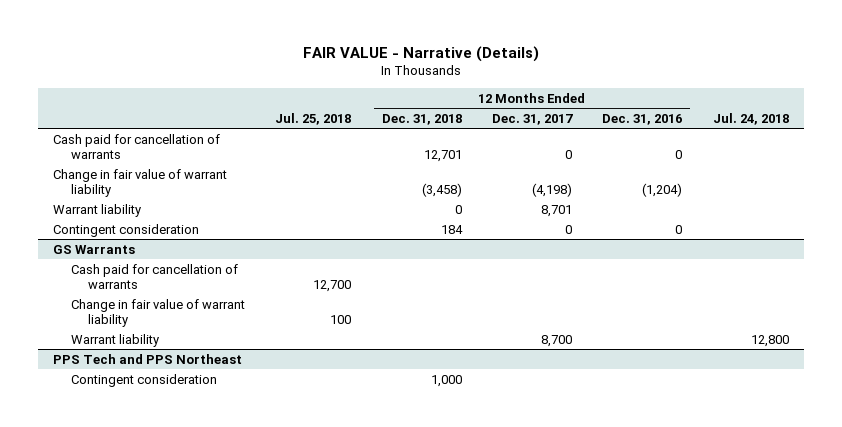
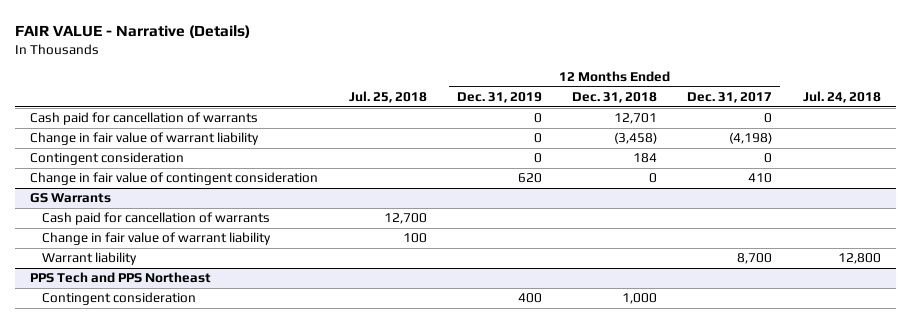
- | Jul. 25, 2018 | 12 Months Ended Dec. 31, 2018 | 12 Months Ended Dec. 31, 2017 | 12 Months Ended Dec. 31, 2016 | Jul. 24, 2018
+ | Jul. 25, 2018 | 12 Months Ended Dec. 31, 2019 | 12 Months Ended Dec. 31, 2018 | 12 Months Ended Dec. 31, 2017 | Jul. 24, 2018
- Warrant liability | | 0 | 8,701 | |
+ Change in fair value of contingent consideration | | 620 | 0 | 410 |

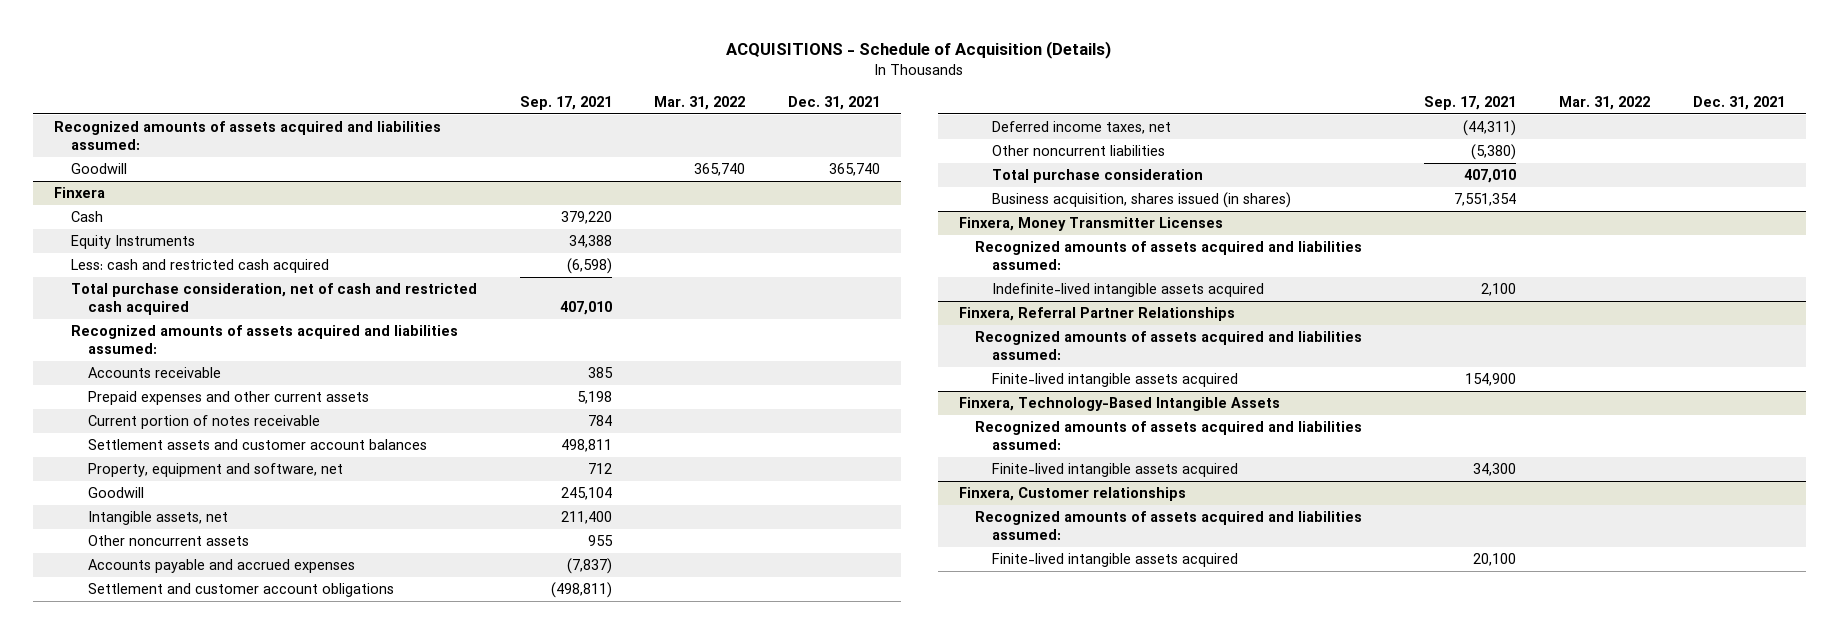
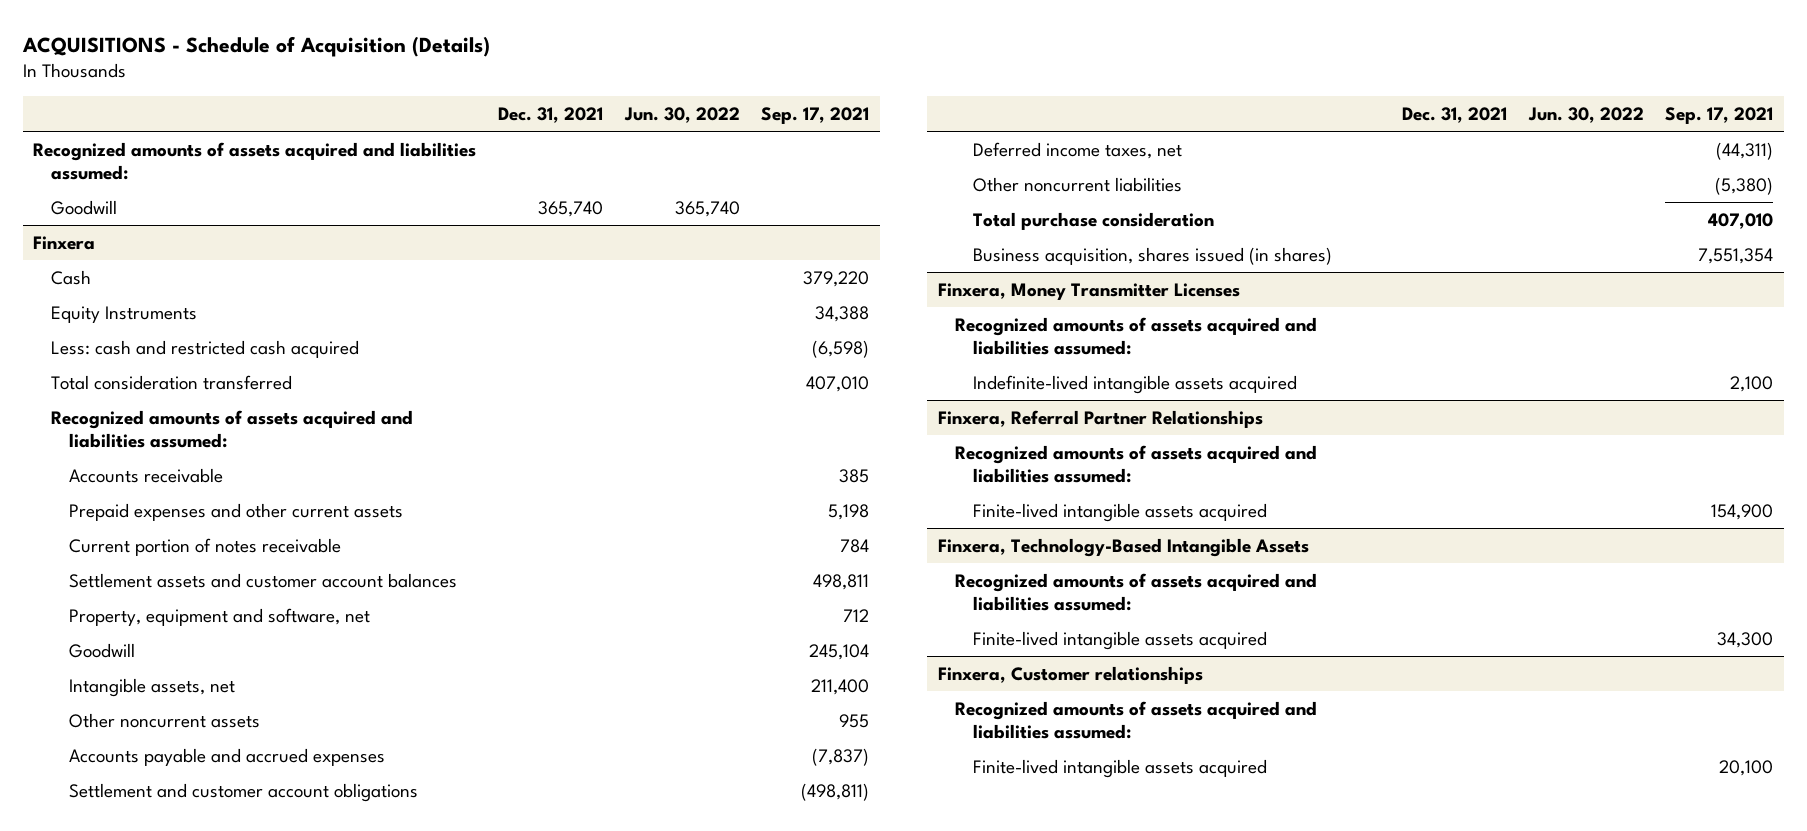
- | Sep. 17, 2021 | Mar. 31, 2022 | Dec. 31, 2021
+ | Dec. 31, 2021 | Jun. 30, 2022 | Sep. 17, 2021
@ Finxera
- Total purchase consideration, net of cash and restricted cash acquired | 407,010 | |
+ Total consideration transferred | | | 407,010

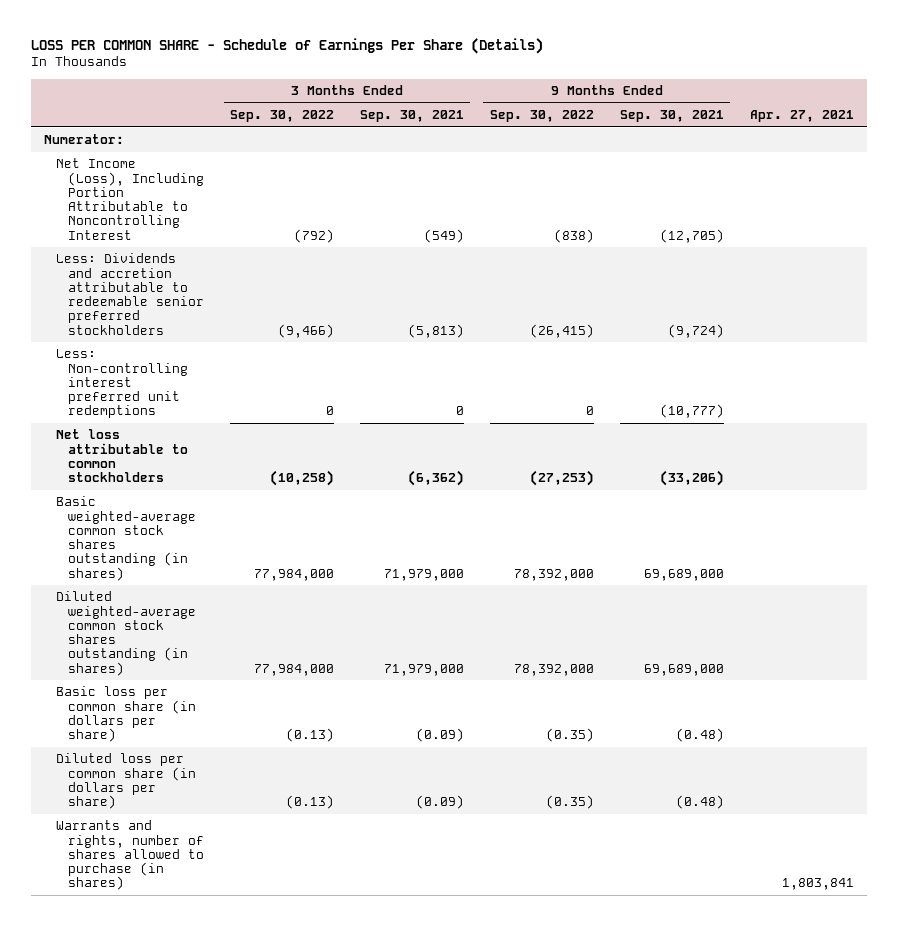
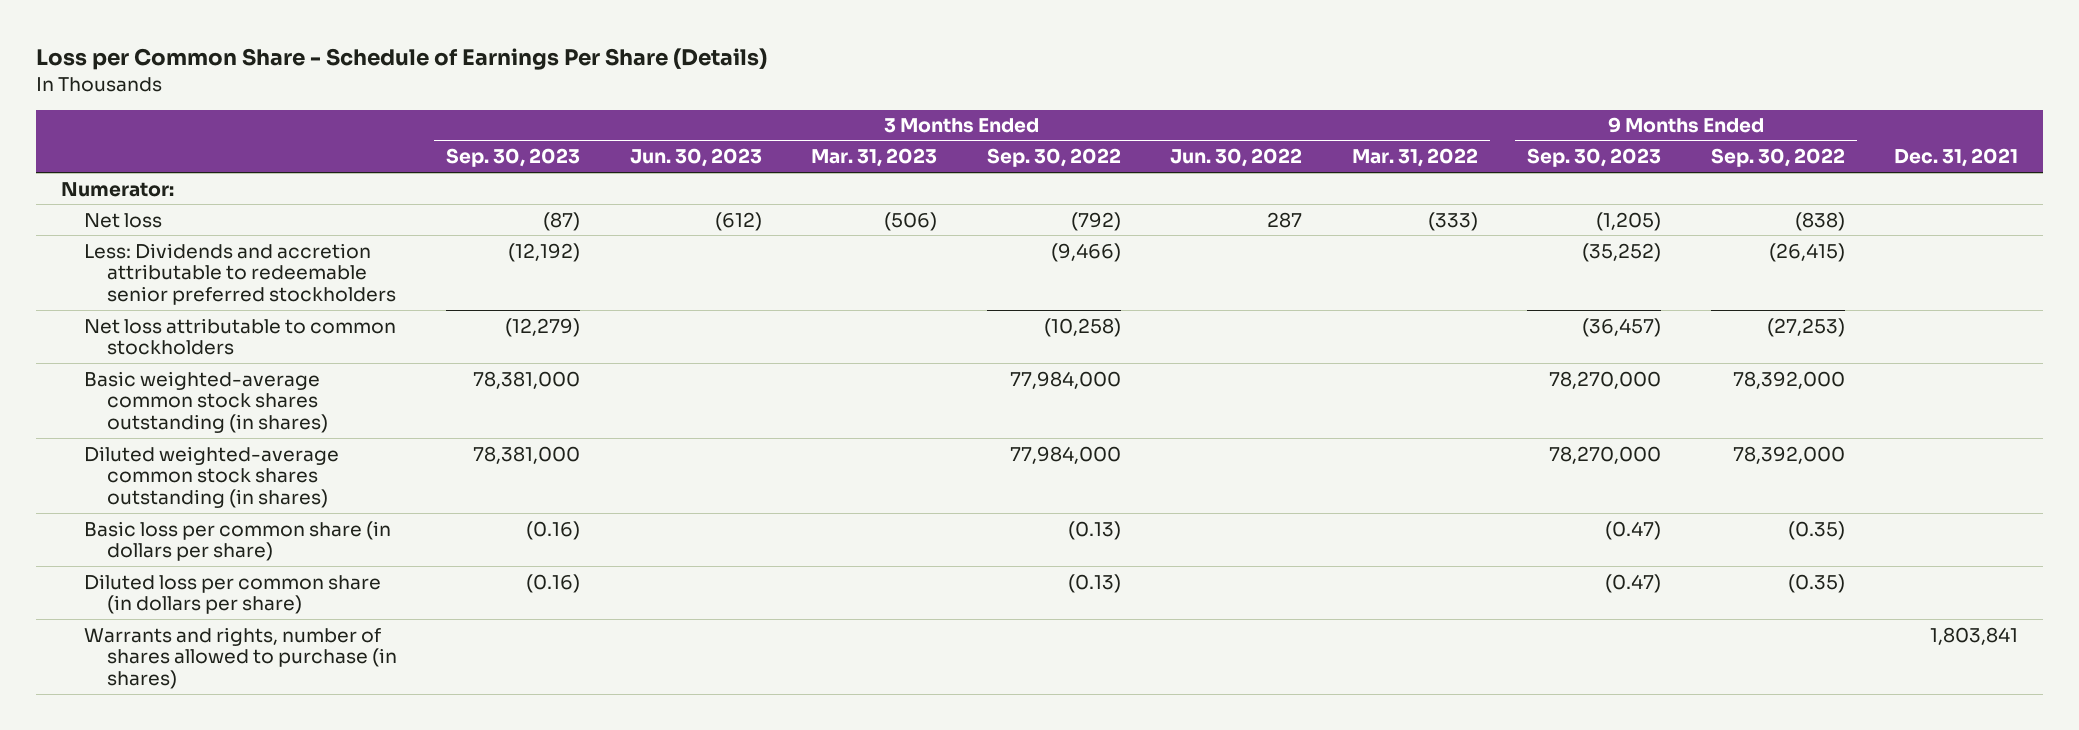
- LOSS PER COMMON SHARE - Schedule of Earnings Per Share (Details)
+ Loss per Common Share - Schedule of Earnings Per Share (Details)
- | 3 Months Ended Sep. 30, 2022 | 3 Months Ended Sep. 30, 2021 | 9 Months Ended Sep. 30, 2022 | 9 Months Ended Sep. 30, 2021 | Apr. 27, 2021
+ | 3 Months Ended Sep. 30, 2023 | 3 Months Ended Jun. 30, 2023 | 3 Months Ended Mar. 31, 2023 | 3 Months Ended Sep. 30, 2022 | 3 Months Ended Jun. 30, 2022 | 3 Months Ended Mar. 31, 2022 | 9 Months Ended Sep. 30, 2023 | 9 Months Ended Sep. 30, 2022 | Dec. 31, 2021
- Net Income (Loss), Including Portion Attributable to Noncontrolling Interest | (792) | (549) | (838) | (12,705) |
+ Net loss | (87) | (612) | (506) | (792) | 287 | (333) | (1,205) | (838) |
- Less: Non-controlling interest preferred unit redemptions | 0 | 0 | 0 | (10,777) |

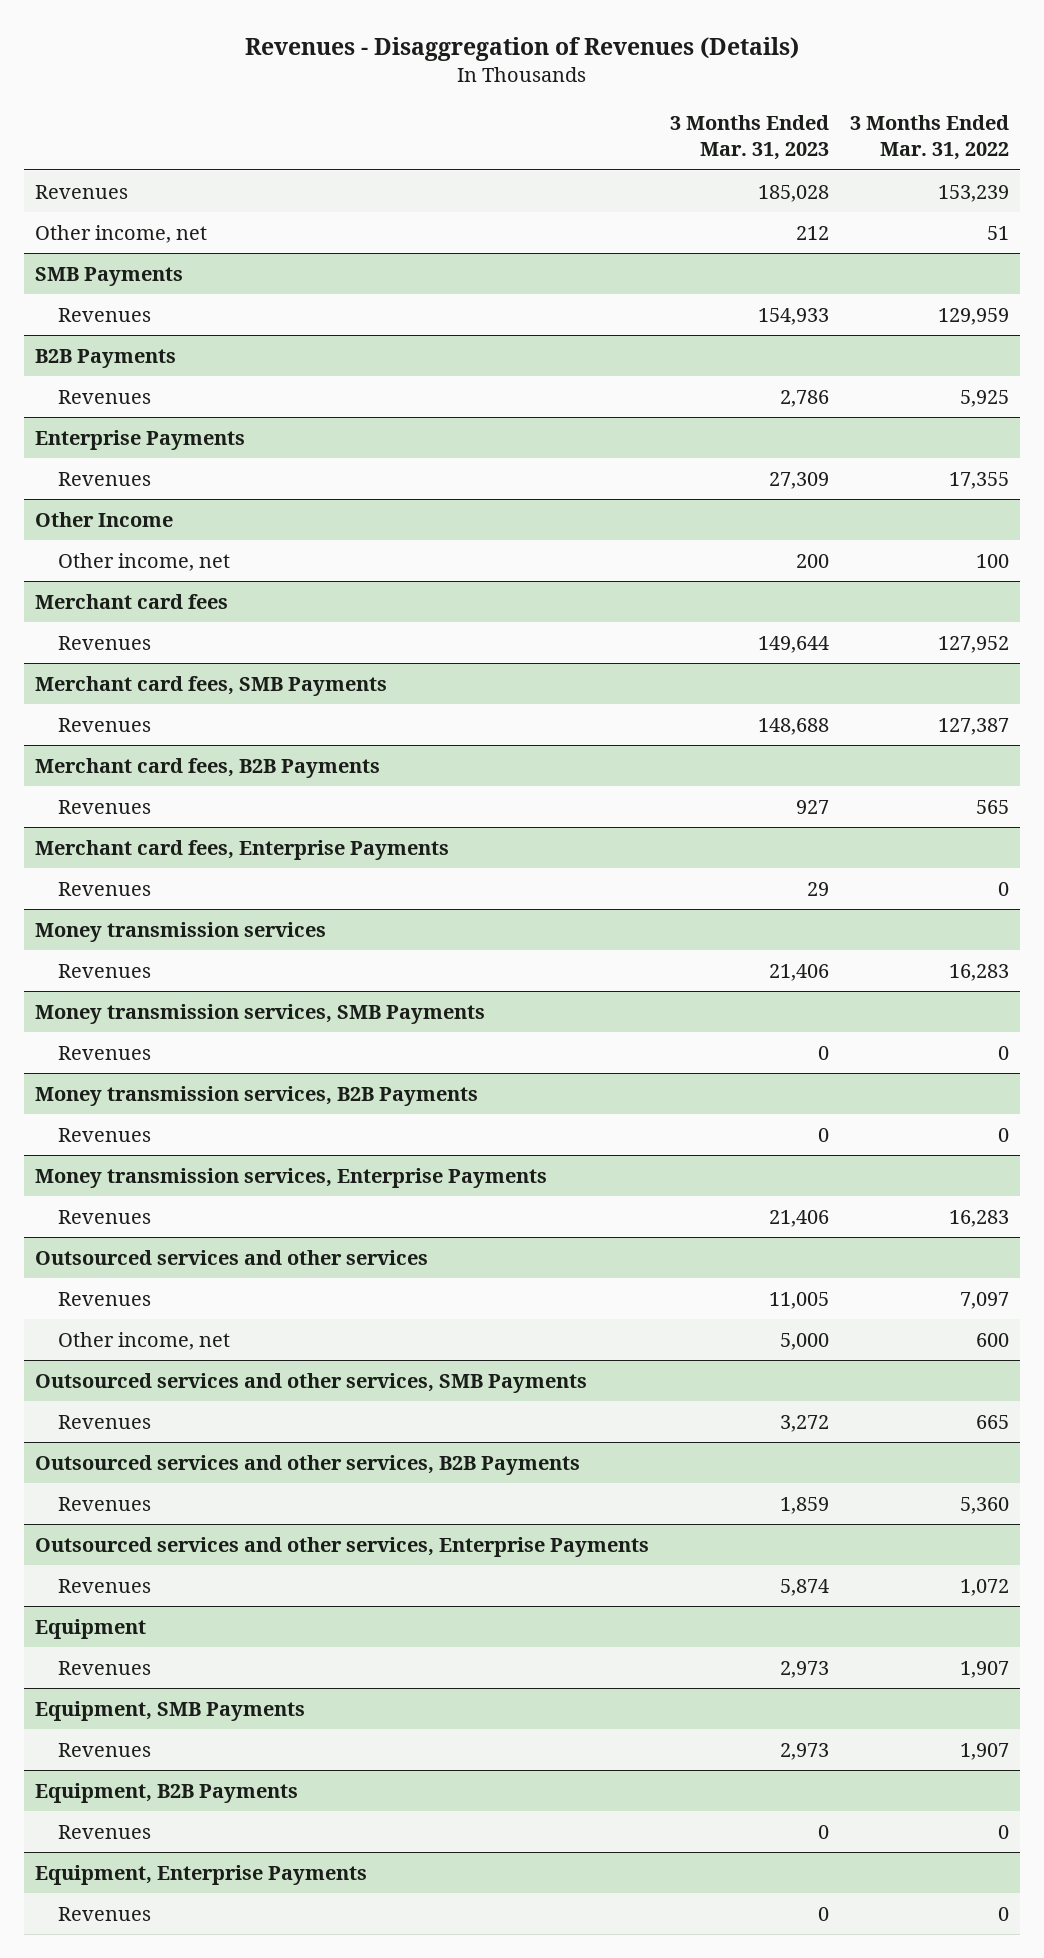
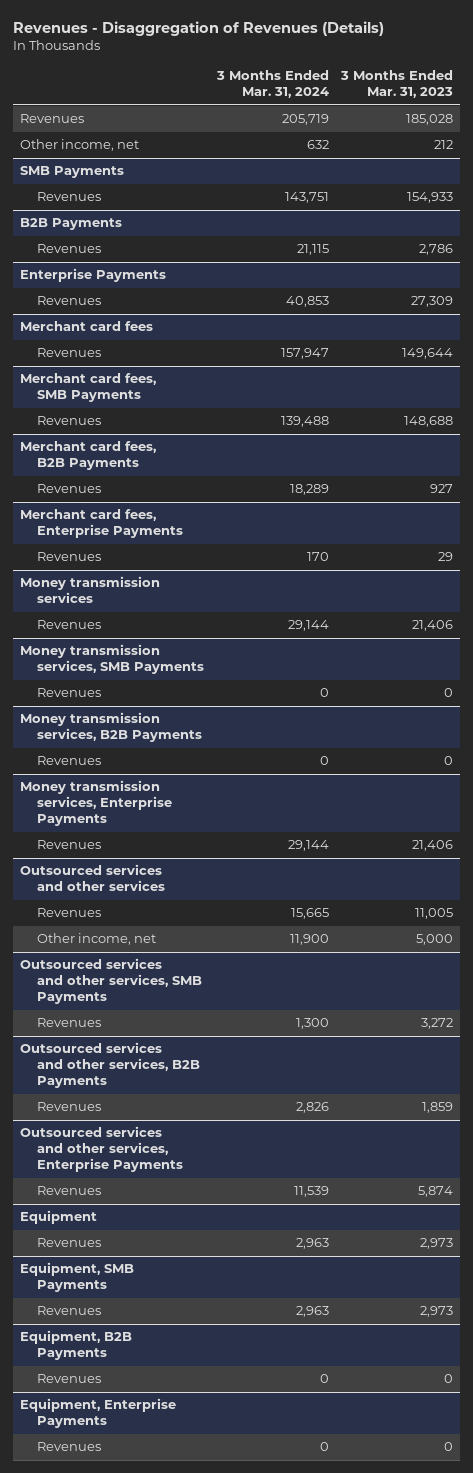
- | 3 Months Ended Mar. 31, 2023 | 3 Months Ended Mar. 31, 2022
+ | 3 Months Ended Mar. 31, 2024 | 3 Months Ended Mar. 31, 2023
- Other Income
- Other income, net | 200 | 100

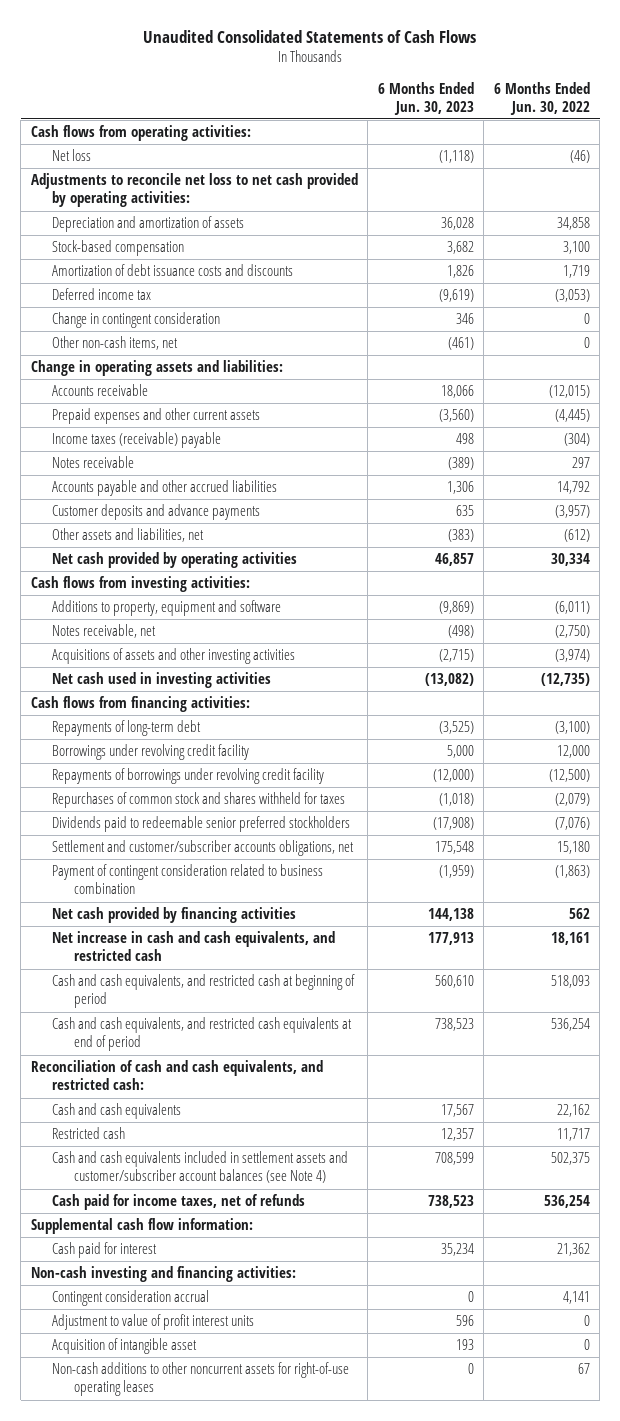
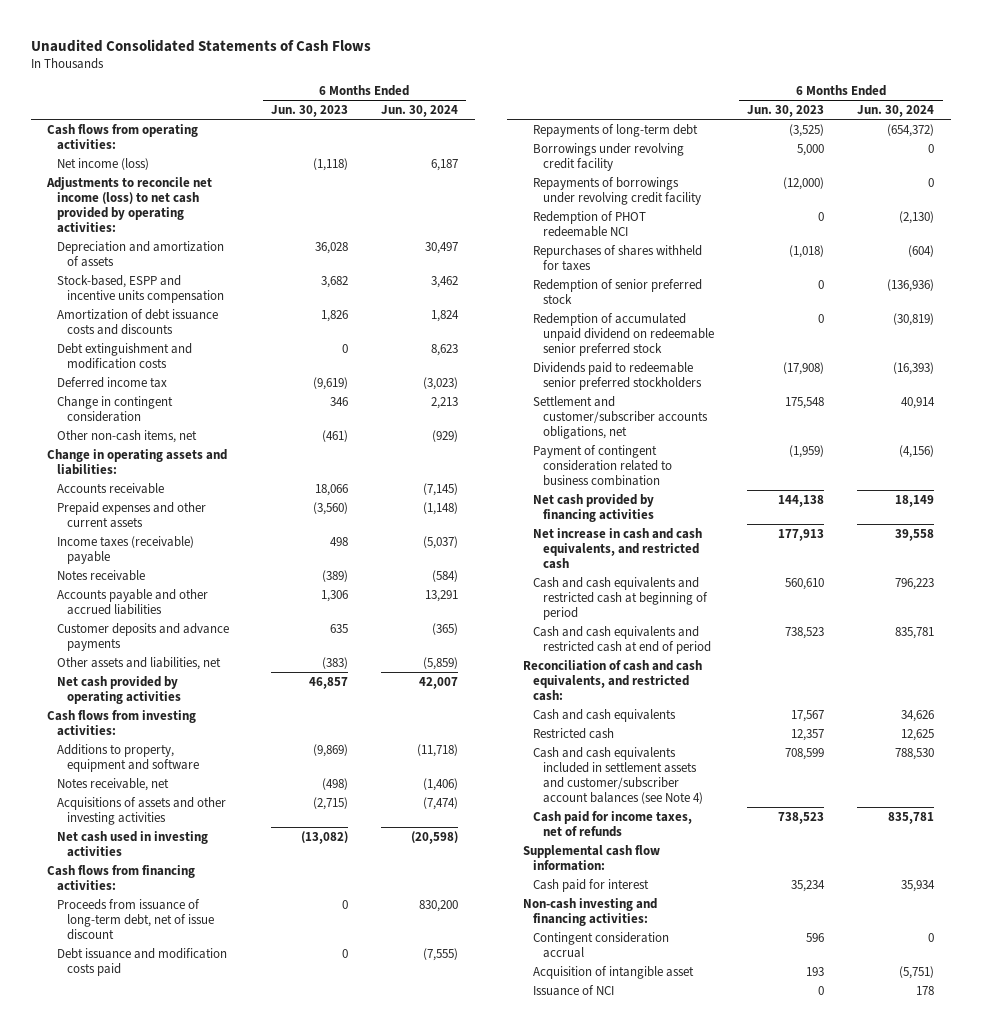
- | 6 Months Ended Jun. 30, 2023 | 6 Months Ended Jun. 30, 2022
+ | 6 Months Ended Jun. 30, 2023 | 6 Months Ended Jun. 30, 2024
- Net loss | (1,118) | (46)
- Adjustments to reconcile net loss to net cash provided by operating activities:
+ Net income (loss) | (1,118) | 6,187
+ Adjustments to reconcile net income (loss) to net cash provided by operating activities:
- Stock-based compensation | 3,682 | 3,100
+ Stock-based, ESPP and incentive units compensation | 3,682 | 3,462
+ Debt extinguishment and modification costs | 0 | 8,623
+ Proceeds from issuance of long-term debt, net of issue discount | 0 | 830,200
+ Debt issuance and modification costs paid | 0 | (7,555)
- Repurchases of common stock and shares withheld for taxes | (1,018) | (2,079)
+ Redemption of PHOT redeemable NCI | 0 | (2,130)
+ Repurchases of shares withheld for taxes | (1,018) | (604)
+ Redemption of senior preferred stock | 0 | (136,936)
+ Redemption of accumulated unpaid dividend on redeemable senior preferred stock | 0 | (30,819)
- Cash and cash equivalents, and restricted cash at beginning of period | 560,610 | 518,093
- Cash and cash equivalents, and restricted cash equivalents at end of period | 738,523 | 536,254
+ Cash and cash equivalents and restricted cash at beginning of period | 560,610 | 796,223
+ Cash and cash equivalents and restricted cash at end of period | 738,523 | 835,781
- Contingent consideration accrual | 0 | 4,141
- Adjustment to value of profit interest units | 596 | 0
+ Contingent consideration accrual | 596 | 0
- Non-cash additions to other noncurrent assets for right-of-use operating leases | 0 | 67
+ Issuance of NCI | 0 | 178

